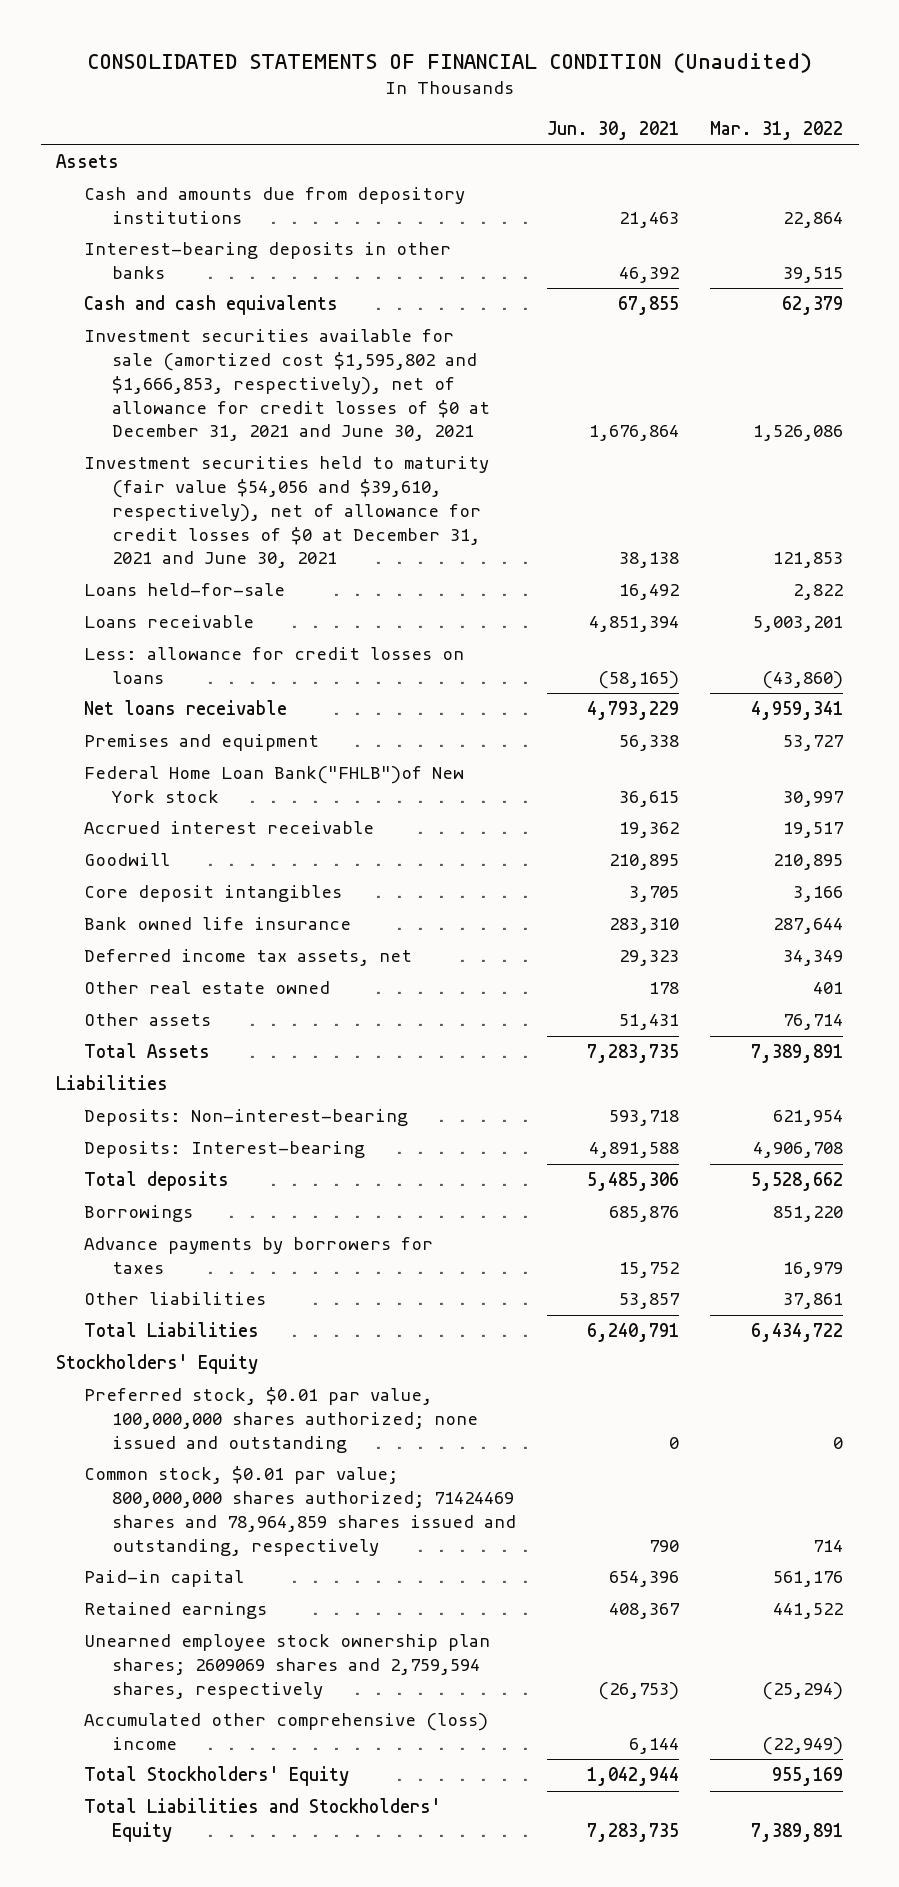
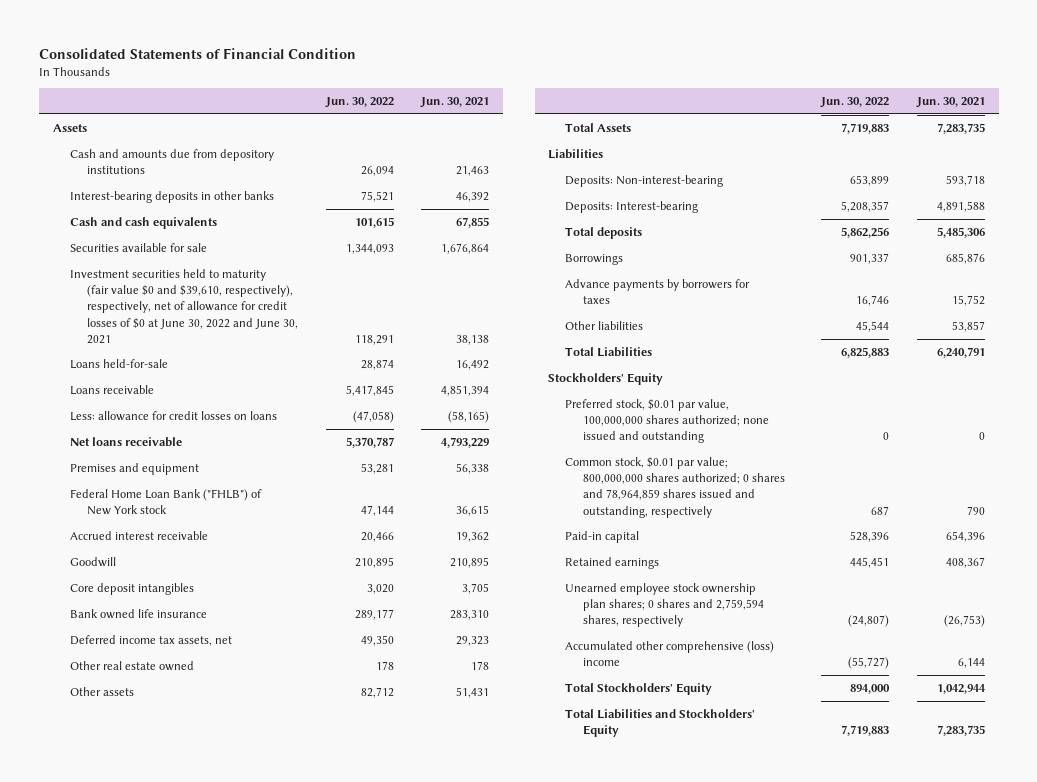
- CONSOLIDATED STATEMENTS OF FINANCIAL CONDITION (Unaudited)
+ Consolidated Statements of Financial Condition
- | Jun. 30, 2021 | Mar. 31, 2022
+ | Jun. 30, 2022 | Jun. 30, 2021
- Investment securities available for sale (amortized cost $1,595,802 and $1,666,853, respectively), net of allowance for credit losses of $0 at December 31, 2021 and June 30, 2021 | 1,676,864 | 1,526,086
- Investment securities held to maturity (fair value $54,056 and $39,610, respectively), net of allowance for credit losses of $0 at December 31, 2021 and June 30, 2021 | 38,138 | 121,853
+ Securities available for sale | 1,344,093 | 1,676,864
+ Investment securities held to maturity (fair value $0 and $39,610, respectively), respectively, net of allowance for credit losses of $0 at June 30, 2022 and June 30, 2021 | 118,291 | 38,138
- Federal Home Loan Bank("FHLB")of New York stock | 36,615 | 30,997
+ Federal Home Loan Bank ("FHLB") of New York stock | 47,144 | 36,615
- Common stock, $0.01 par value; 800,000,000 shares authorized; 71424469 shares and 78,964,859 shares issued and outstanding, respectively | 790 | 714
+ Common stock, $0.01 par value; 800,000,000 shares authorized; 0 shares and 78,964,859 shares issued and outstanding, respectively | 687 | 790
- Unearned employee stock ownership plan shares; 2609069 shares and 2,759,594 shares, respectively | (26,753) | (25,294)
+ Unearned employee stock ownership plan shares; 0 shares and 2,759,594 shares, respectively | (24,807) | (26,753)

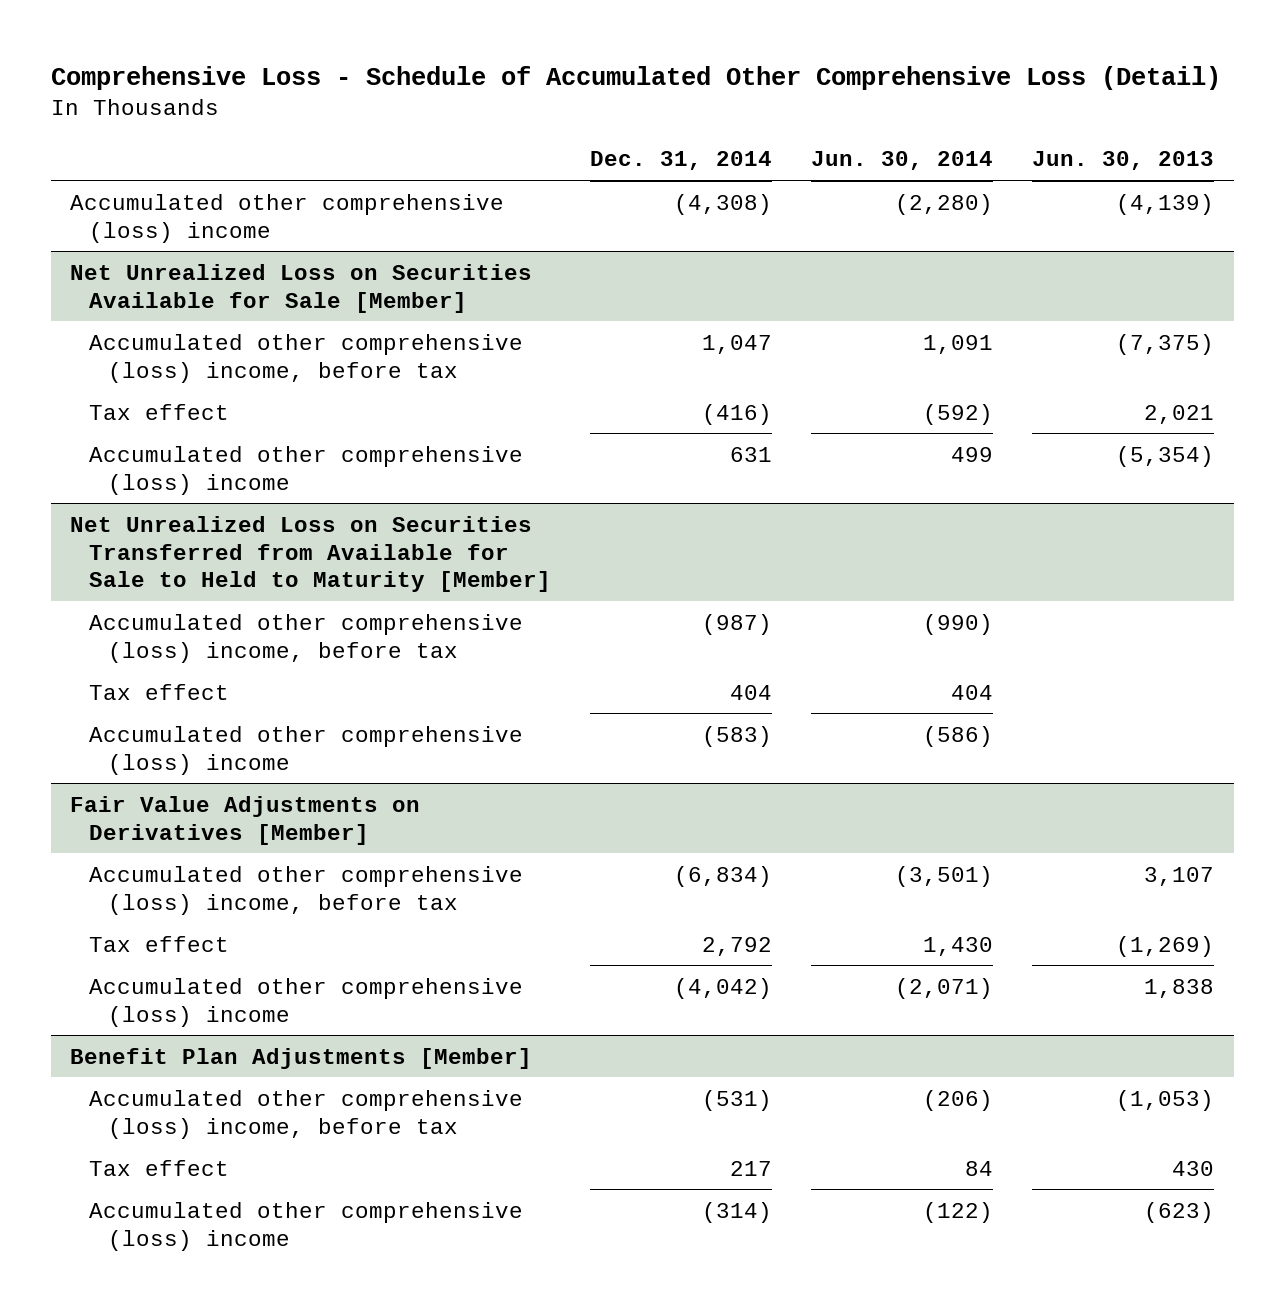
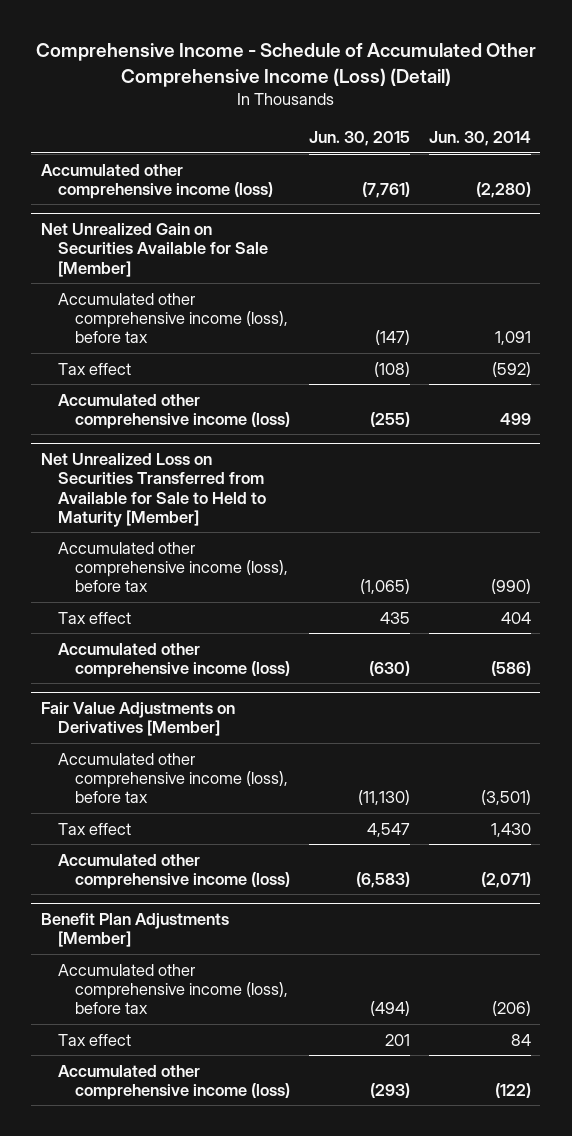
- Comprehensive Loss - Schedule of Accumulated Other Comprehensive Loss (Detail)
+ Comprehensive Income - Schedule of Accumulated Other Comprehensive Income (Loss) (Detail)
- | Dec. 31, 2014 | Jun. 30, 2014 | Jun. 30, 2013
+ | Jun. 30, 2015 | Jun. 30, 2014
- Accumulated other comprehensive (loss) income | (4,308) | (2,280) | (4,139)
- Net Unrealized Loss on Securities Available for Sale [Member]
- Accumulated other comprehensive (loss) income, before tax | 1,047 | 1,091 | (7,375)
+ Accumulated other comprehensive income (loss) | (7,761) | (2,280)
+ Net Unrealized Gain on Securities Available for Sale [Member]
+ Accumulated other comprehensive income (loss), before tax | (147) | 1,091
- Accumulated other comprehensive (loss) income | 631 | 499 | (5,354)
+ Accumulated other comprehensive income (loss) | (255) | 499
@ Net Unrealized Loss on Securities Transferred from Available for Sale to Held to Maturity [Member]
- Accumulated other comprehensive (loss) income, before tax | (987) | (990) |
+ Accumulated other comprehensive income (loss), before tax | (1,065) | (990)
- Accumulated other comprehensive (loss) income | (583) | (586) |
+ Accumulated other comprehensive income (loss) | (630) | (586)
@ Fair Value Adjustments on Derivatives [Member]
- Accumulated other comprehensive (loss) income, before tax | (6,834) | (3,501) | 3,107
+ Accumulated other comprehensive income (loss), before tax | (11,130) | (3,501)
- Accumulated other comprehensive (loss) income | (4,042) | (2,071) | 1,838
+ Accumulated other comprehensive income (loss) | (6,583) | (2,071)
@ Benefit Plan Adjustments [Member]
- Accumulated other comprehensive (loss) income, before tax | (531) | (206) | (1,053)
+ Accumulated other comprehensive income (loss), before tax | (494) | (206)
- Accumulated other comprehensive (loss) income | (314) | (122) | (623)
+ Accumulated other comprehensive income (loss) | (293) | (122)

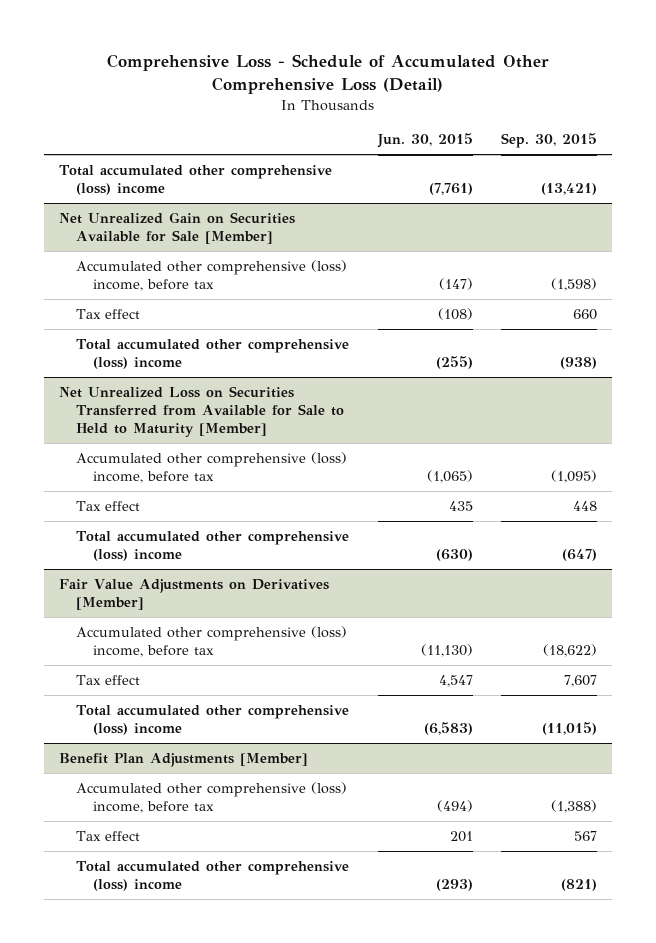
- Comprehensive Income - Schedule of Accumulated Other Comprehensive Income (Loss) (Detail)
+ Comprehensive Loss - Schedule of Accumulated Other Comprehensive Loss (Detail)
- | Jun. 30, 2015 | Jun. 30, 2014
+ | Jun. 30, 2015 | Sep. 30, 2015
- Accumulated other comprehensive income (loss) | (7,761) | (2,280)
+ Total accumulated other comprehensive (loss) income | (7,761) | (13,421)
@ Net Unrealized Gain on Securities Available for Sale [Member]
- Accumulated other comprehensive income (loss), before tax | (147) | 1,091
+ Accumulated other comprehensive (loss) income, before tax | (147) | (1,598)
- Accumulated other comprehensive income (loss) | (255) | 499
+ Total accumulated other comprehensive (loss) income | (255) | (938)
@ Net Unrealized Loss on Securities Transferred from Available for Sale to Held to Maturity [Member]
- Accumulated other comprehensive income (loss), before tax | (1,065) | (990)
+ Accumulated other comprehensive (loss) income, before tax | (1,065) | (1,095)
- Accumulated other comprehensive income (loss) | (630) | (586)
+ Total accumulated other comprehensive (loss) income | (630) | (647)
@ Fair Value Adjustments on Derivatives [Member]
- Accumulated other comprehensive income (loss), before tax | (11,130) | (3,501)
+ Accumulated other comprehensive (loss) income, before tax | (11,130) | (18,622)
- Accumulated other comprehensive income (loss) | (6,583) | (2,071)
+ Total accumulated other comprehensive (loss) income | (6,583) | (11,015)
@ Benefit Plan Adjustments [Member]
- Accumulated other comprehensive income (loss), before tax | (494) | (206)
+ Accumulated other comprehensive (loss) income, before tax | (494) | (1,388)
- Accumulated other comprehensive income (loss) | (293) | (122)
+ Total accumulated other comprehensive (loss) income | (293) | (821)

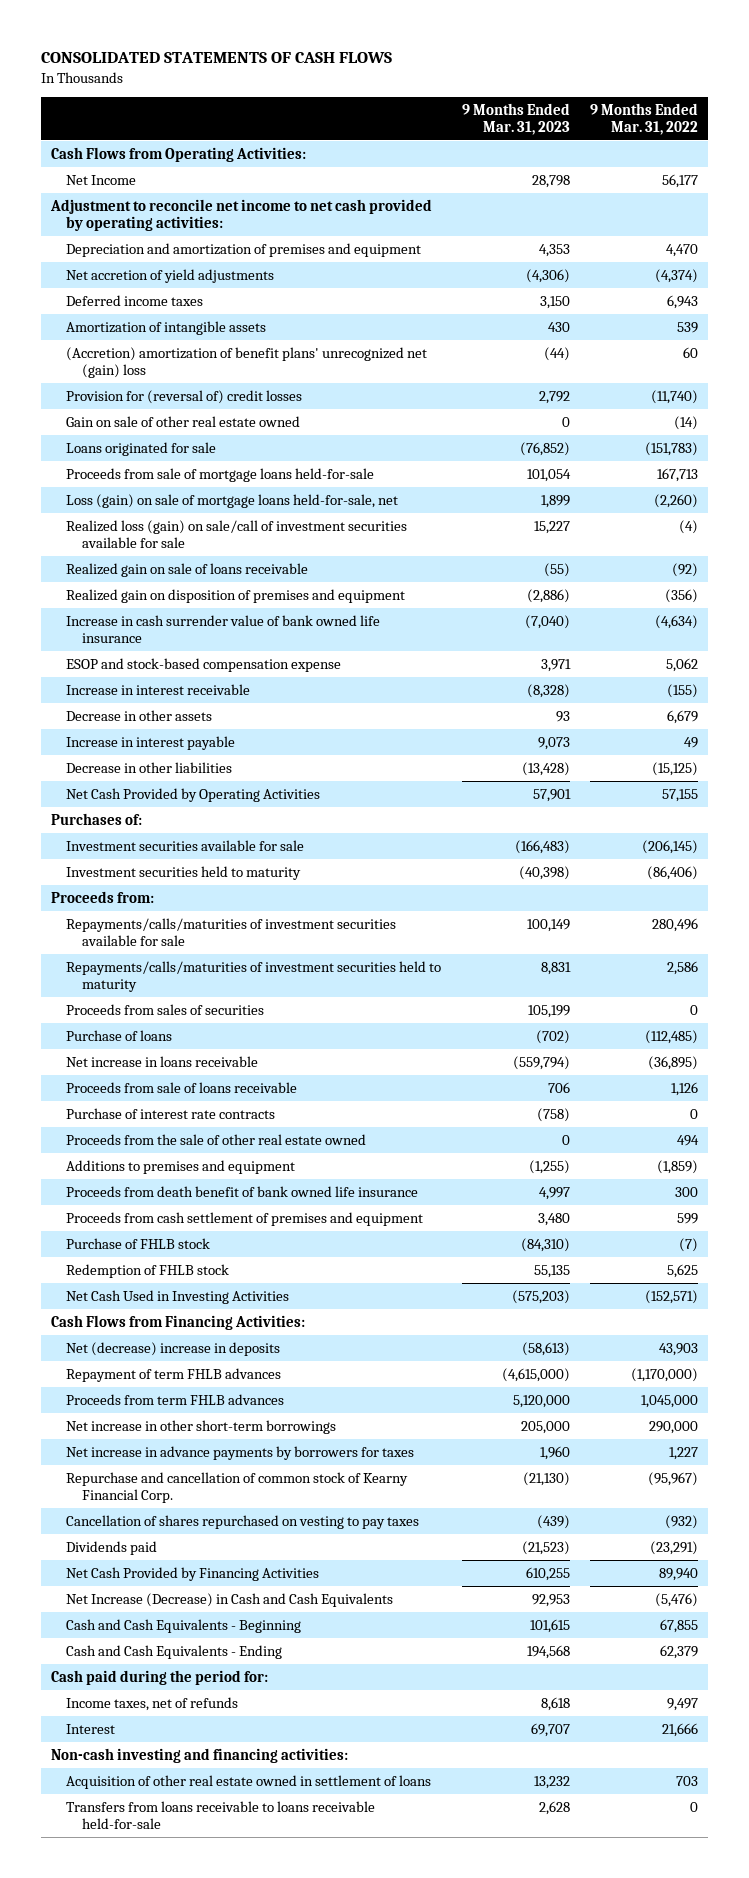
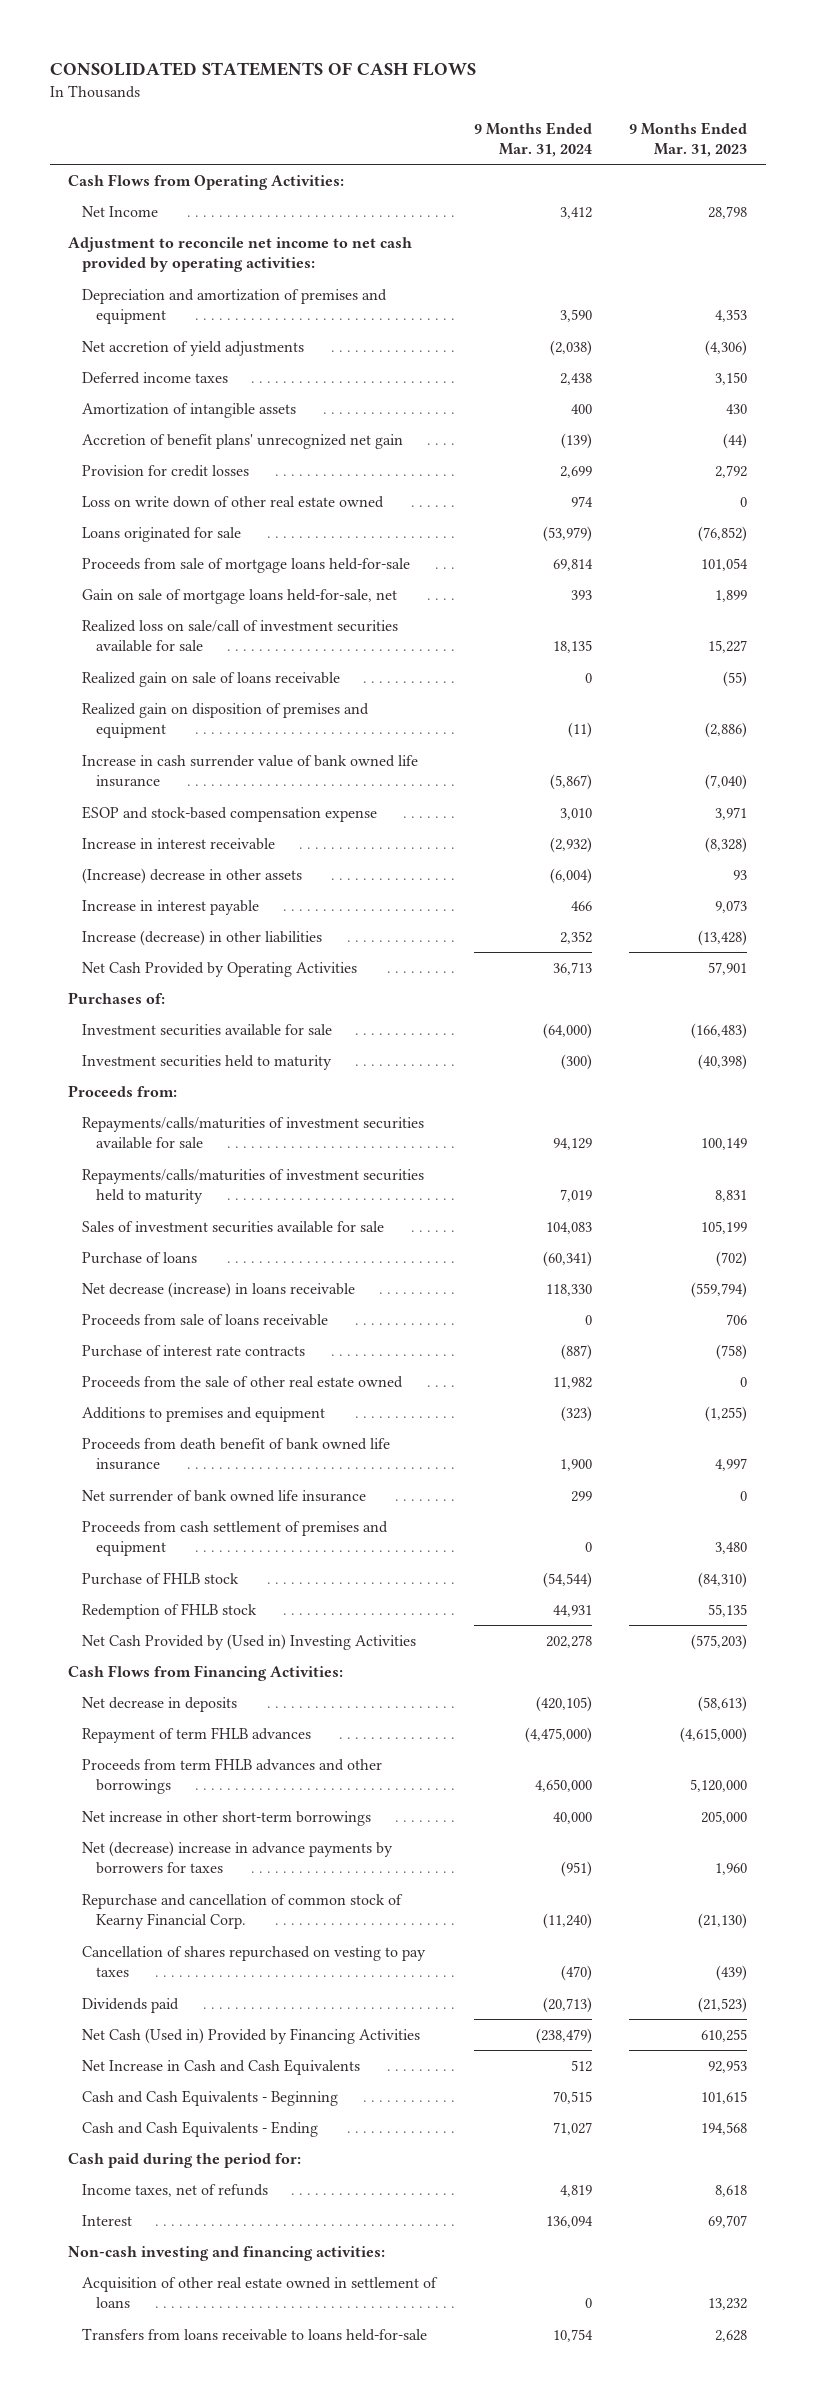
- | 9 Months Ended Mar. 31, 2023 | 9 Months Ended Mar. 31, 2022
+ | 9 Months Ended Mar. 31, 2024 | 9 Months Ended Mar. 31, 2023
- (Accretion) amortization of benefit plans' unrecognized net (gain) loss | (44) | 60
- Provision for (reversal of) credit losses | 2,792 | (11,740)
- Gain on sale of other real estate owned | 0 | (14)
+ Accretion of benefit plans' unrecognized net gain | (139) | (44)
+ Provision for credit losses | 2,699 | 2,792
+ Loss on write down of other real estate owned | 974 | 0
- Loss (gain) on sale of mortgage loans held-for-sale, net | 1,899 | (2,260)
- Realized loss (gain) on sale/call of investment securities available for sale | 15,227 | (4)
+ Gain on sale of mortgage loans held-for-sale, net | 393 | 1,899
+ Realized loss on sale/call of investment securities available for sale | 18,135 | 15,227
- Decrease in other assets | 93 | 6,679
+ (Increase) decrease in other assets | (6,004) | 93
- Decrease in other liabilities | (13,428) | (15,125)
+ Increase (decrease) in other liabilities | 2,352 | (13,428)
- Proceeds from sales of securities | 105,199 | 0
+ Sales of investment securities available for sale | 104,083 | 105,199
- Net increase in loans receivable | (559,794) | (36,895)
+ Net decrease (increase) in loans receivable | 118,330 | (559,794)
+ Net surrender of bank owned life insurance | 299 | 0
- Net Cash Used in Investing Activities | (575,203) | (152,571)
+ Net Cash Provided by (Used in) Investing Activities | 202,278 | (575,203)
- Net (decrease) increase in deposits | (58,613) | 43,903
+ Net decrease in deposits | (420,105) | (58,613)
- Proceeds from term FHLB advances | 5,120,000 | 1,045,000
+ Proceeds from term FHLB advances and other borrowings | 4,650,000 | 5,120,000
- Net increase in advance payments by borrowers for taxes | 1,960 | 1,227
+ Net (decrease) increase in advance payments by borrowers for taxes | (951) | 1,960
- Net Cash Provided by Financing Activities | 610,255 | 89,940
- Net Increase (Decrease) in Cash and Cash Equivalents | 92,953 | (5,476)
+ Net Cash (Used in) Provided by Financing Activities | (238,479) | 610,255
+ Net Increase in Cash and Cash Equivalents | 512 | 92,953
- Transfers from loans receivable to loans receivable held-for-sale | 2,628 | 0
+ Transfers from loans receivable to loans held-for-sale | 10,754 | 2,628

